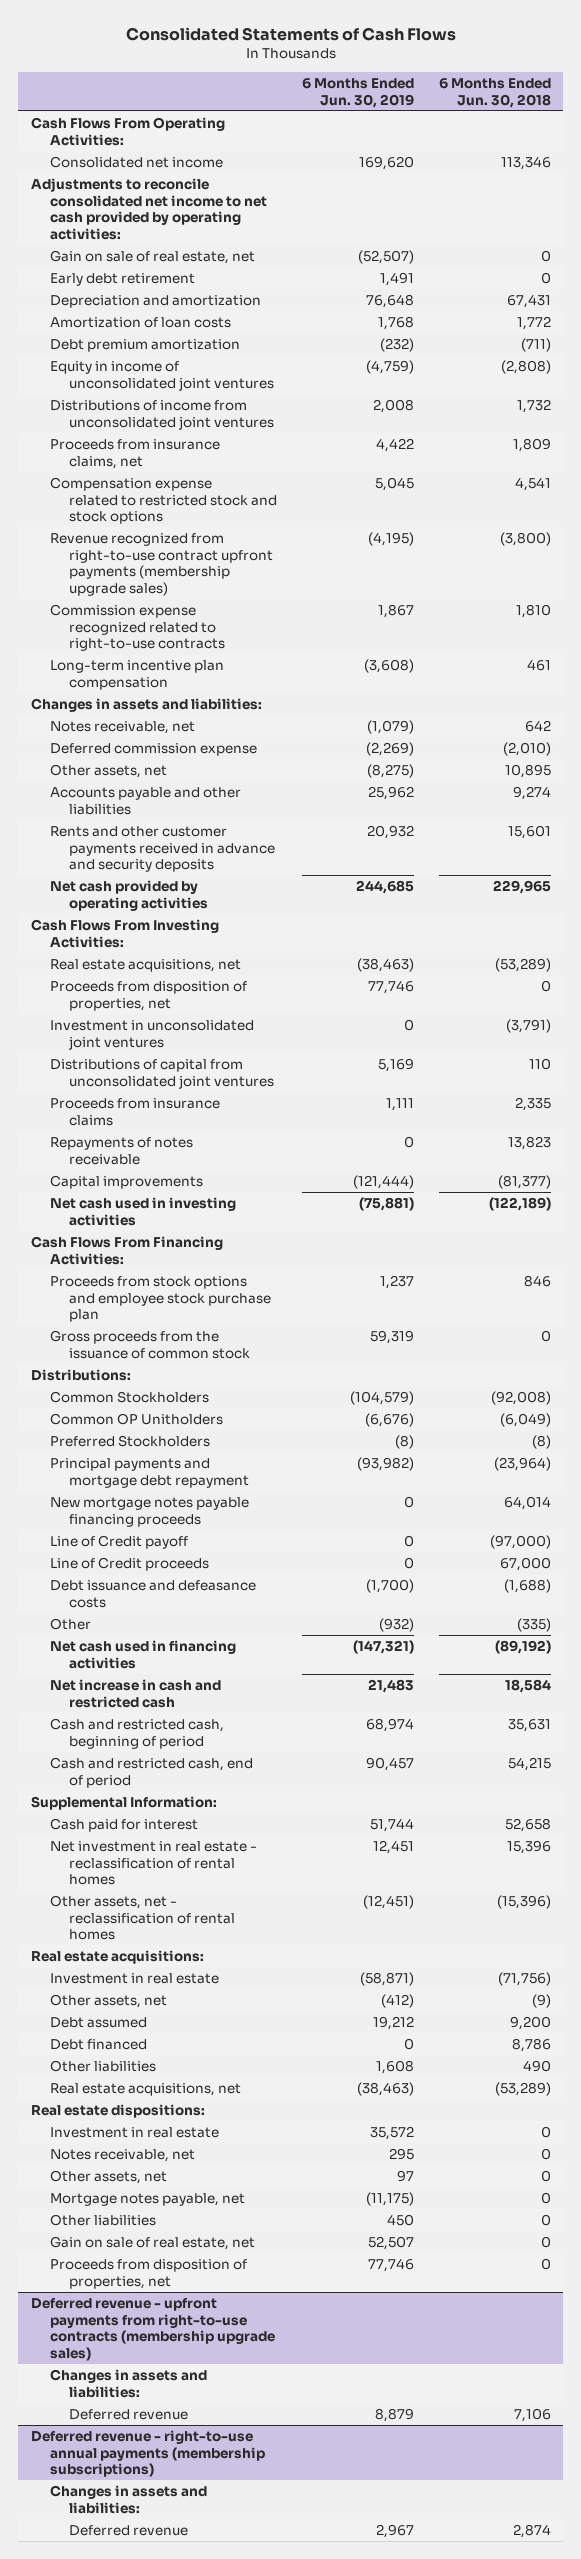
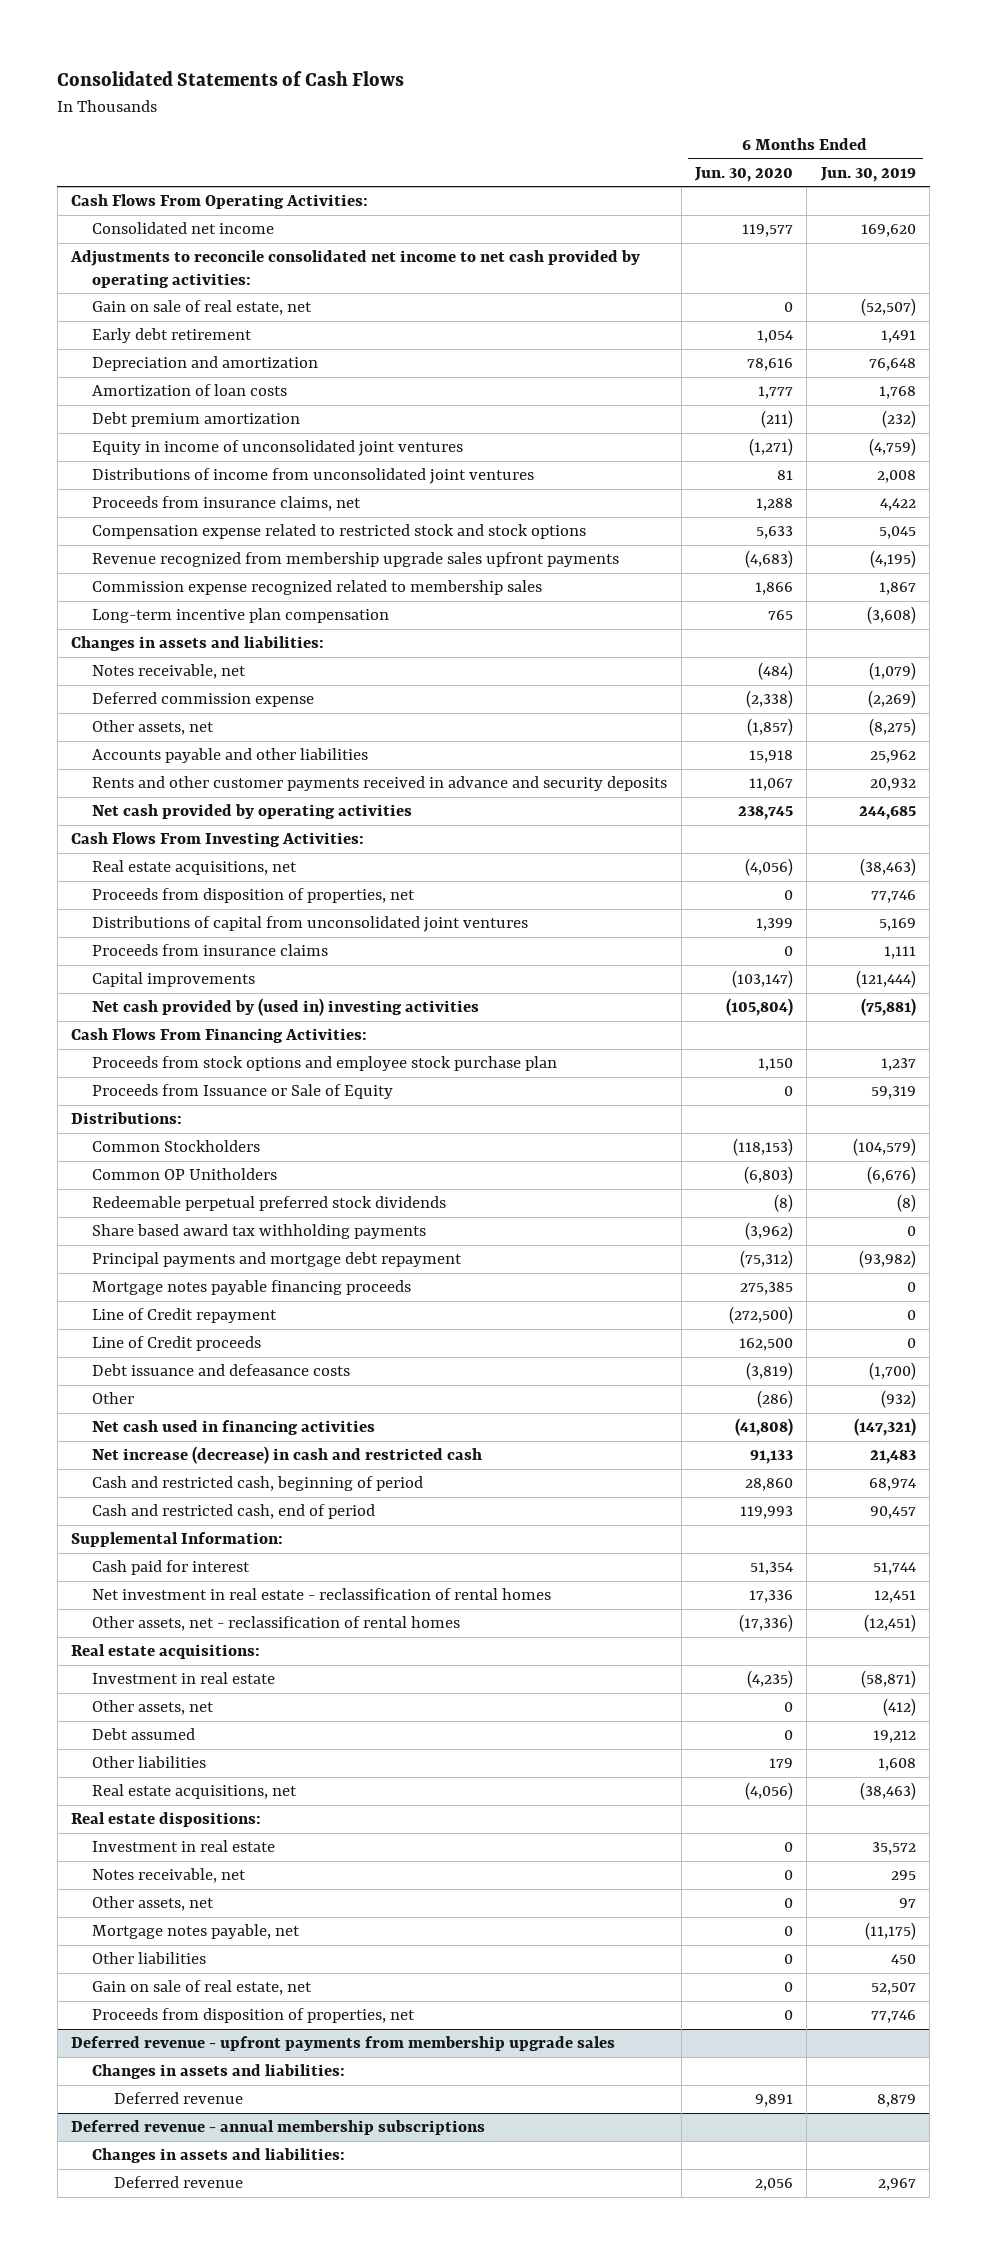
- | 6 Months Ended Jun. 30, 2019 | 6 Months Ended Jun. 30, 2018
+ | 6 Months Ended Jun. 30, 2020 | 6 Months Ended Jun. 30, 2019
- Revenue recognized from right-to-use contract upfront payments (membership upgrade sales) | (4,195) | (3,800)
- Commission expense recognized related to right-to-use contracts | 1,867 | 1,810
+ Revenue recognized from membership upgrade sales upfront payments | (4,683) | (4,195)
+ Commission expense recognized related to membership sales | 1,866 | 1,867
- Investment in unconsolidated joint ventures | 0 | (3,791)
- Repayments of notes receivable | 0 | 13,823
- Net cash used in investing activities | (75,881) | (122,189)
+ Net cash provided by (used in) investing activities | (105,804) | (75,881)
- Gross proceeds from the issuance of common stock | 59,319 | 0
+ Proceeds from Issuance or Sale of Equity | 0 | 59,319
- Preferred Stockholders | (8) | (8)
+ Redeemable perpetual preferred stock dividends | (8) | (8)
+ Share based award tax withholding payments | (3,962) | 0
- New mortgage notes payable financing proceeds | 0 | 64,014
- Line of Credit payoff | 0 | (97,000)
+ Mortgage notes payable financing proceeds | 275,385 | 0
+ Line of Credit repayment | (272,500) | 0
- Net increase in cash and restricted cash | 21,483 | 18,584
+ Net increase (decrease) in cash and restricted cash | 91,133 | 21,483
- Debt financed | 0 | 8,786
- Deferred revenue - upfront payments from right-to-use contracts (membership upgrade sales)
+ Deferred revenue - upfront payments from membership upgrade sales
- Deferred revenue - right-to-use annual payments (membership subscriptions)
+ Deferred revenue - annual membership subscriptions

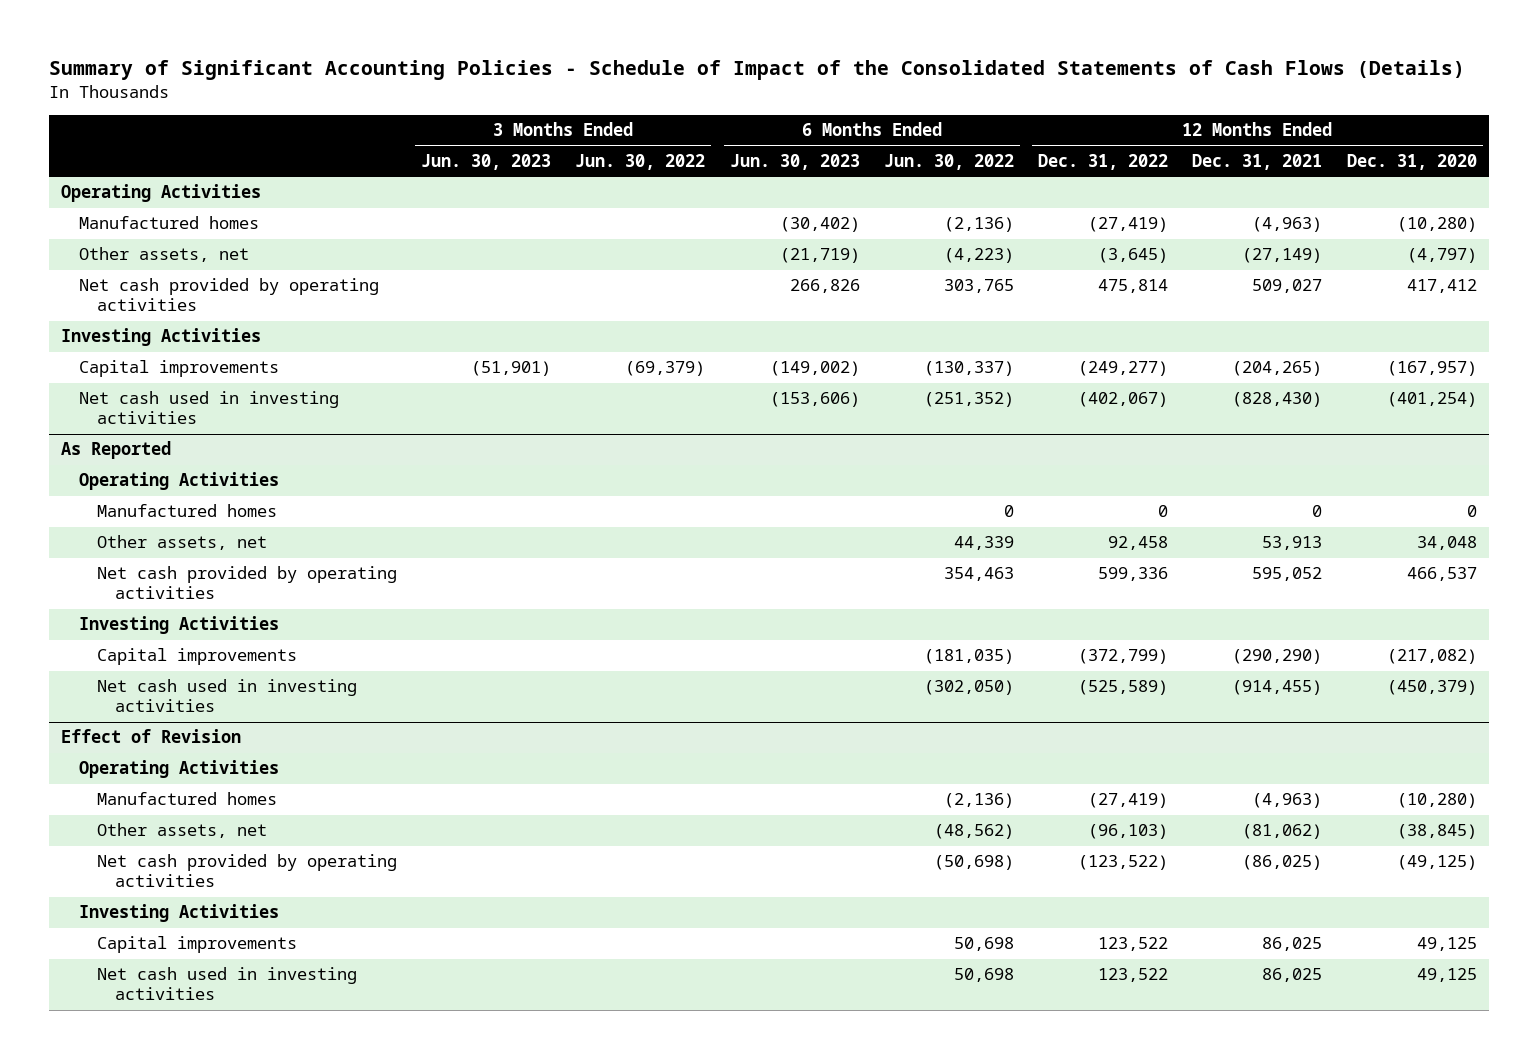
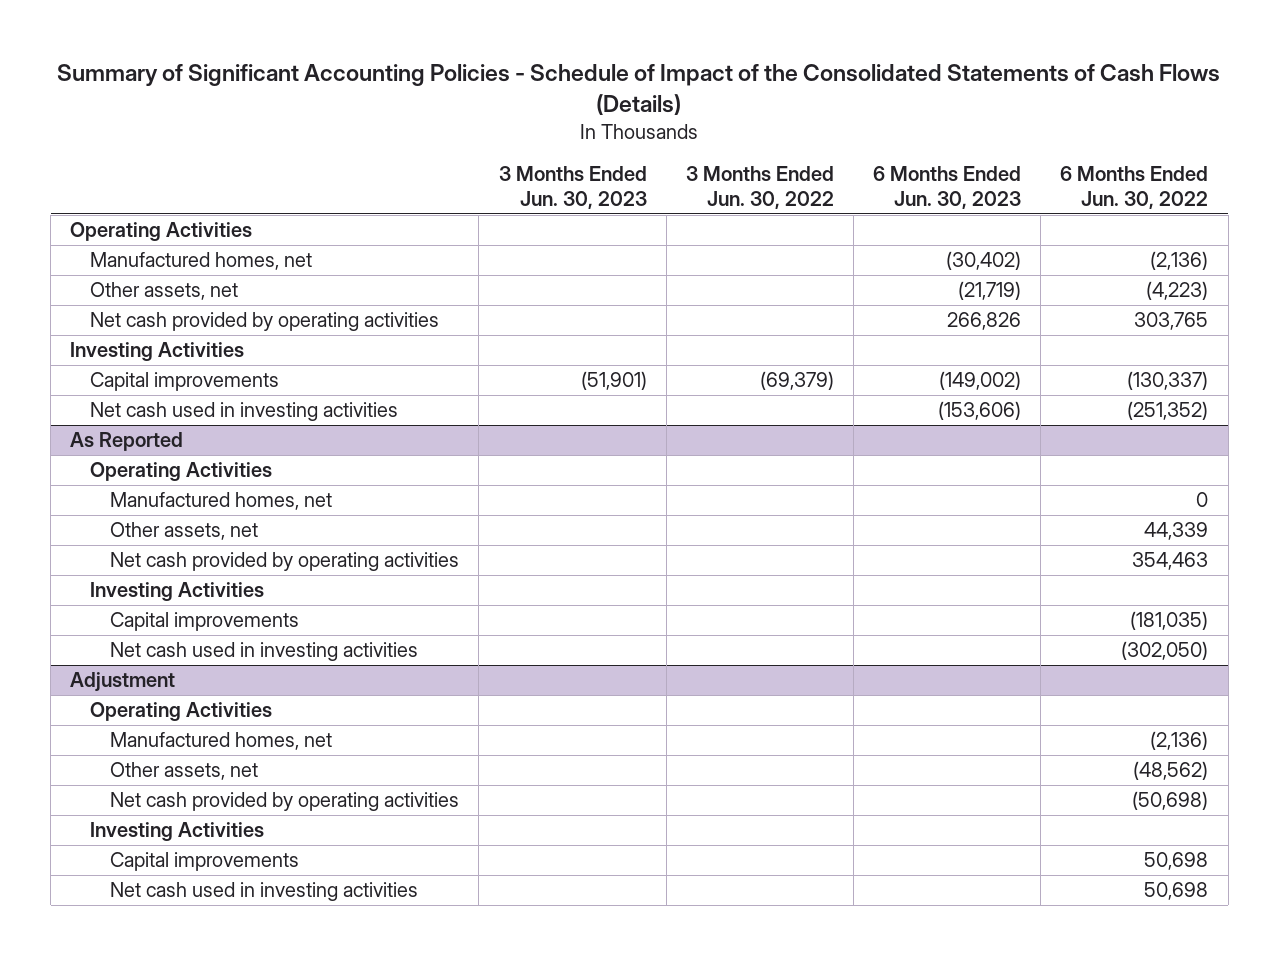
- | 3 Months Ended Jun. 30, 2023 | 3 Months Ended Jun. 30, 2022 | 6 Months Ended Jun. 30, 2023 | 6 Months Ended Jun. 30, 2022 | 12 Months Ended Dec. 31, 2022 | 12 Months Ended Dec. 31, 2021 | 12 Months Ended Dec. 31, 2020
+ | 3 Months Ended Jun. 30, 2023 | 3 Months Ended Jun. 30, 2022 | 6 Months Ended Jun. 30, 2023 | 6 Months Ended Jun. 30, 2022
- Manufactured homes | | | (30,402) | (2,136) | (27,419) | (4,963) | (10,280)
+ Manufactured homes, net | | | (30,402) | (2,136)
@ As Reported
- Manufactured homes | | | | 0 | 0 | 0 | 0
+ Manufactured homes, net | | | | 0
- Effect of Revision
+ Adjustment
- Manufactured homes | | | | (2,136) | (27,419) | (4,963) | (10,280)
+ Manufactured homes, net | | | | (2,136)

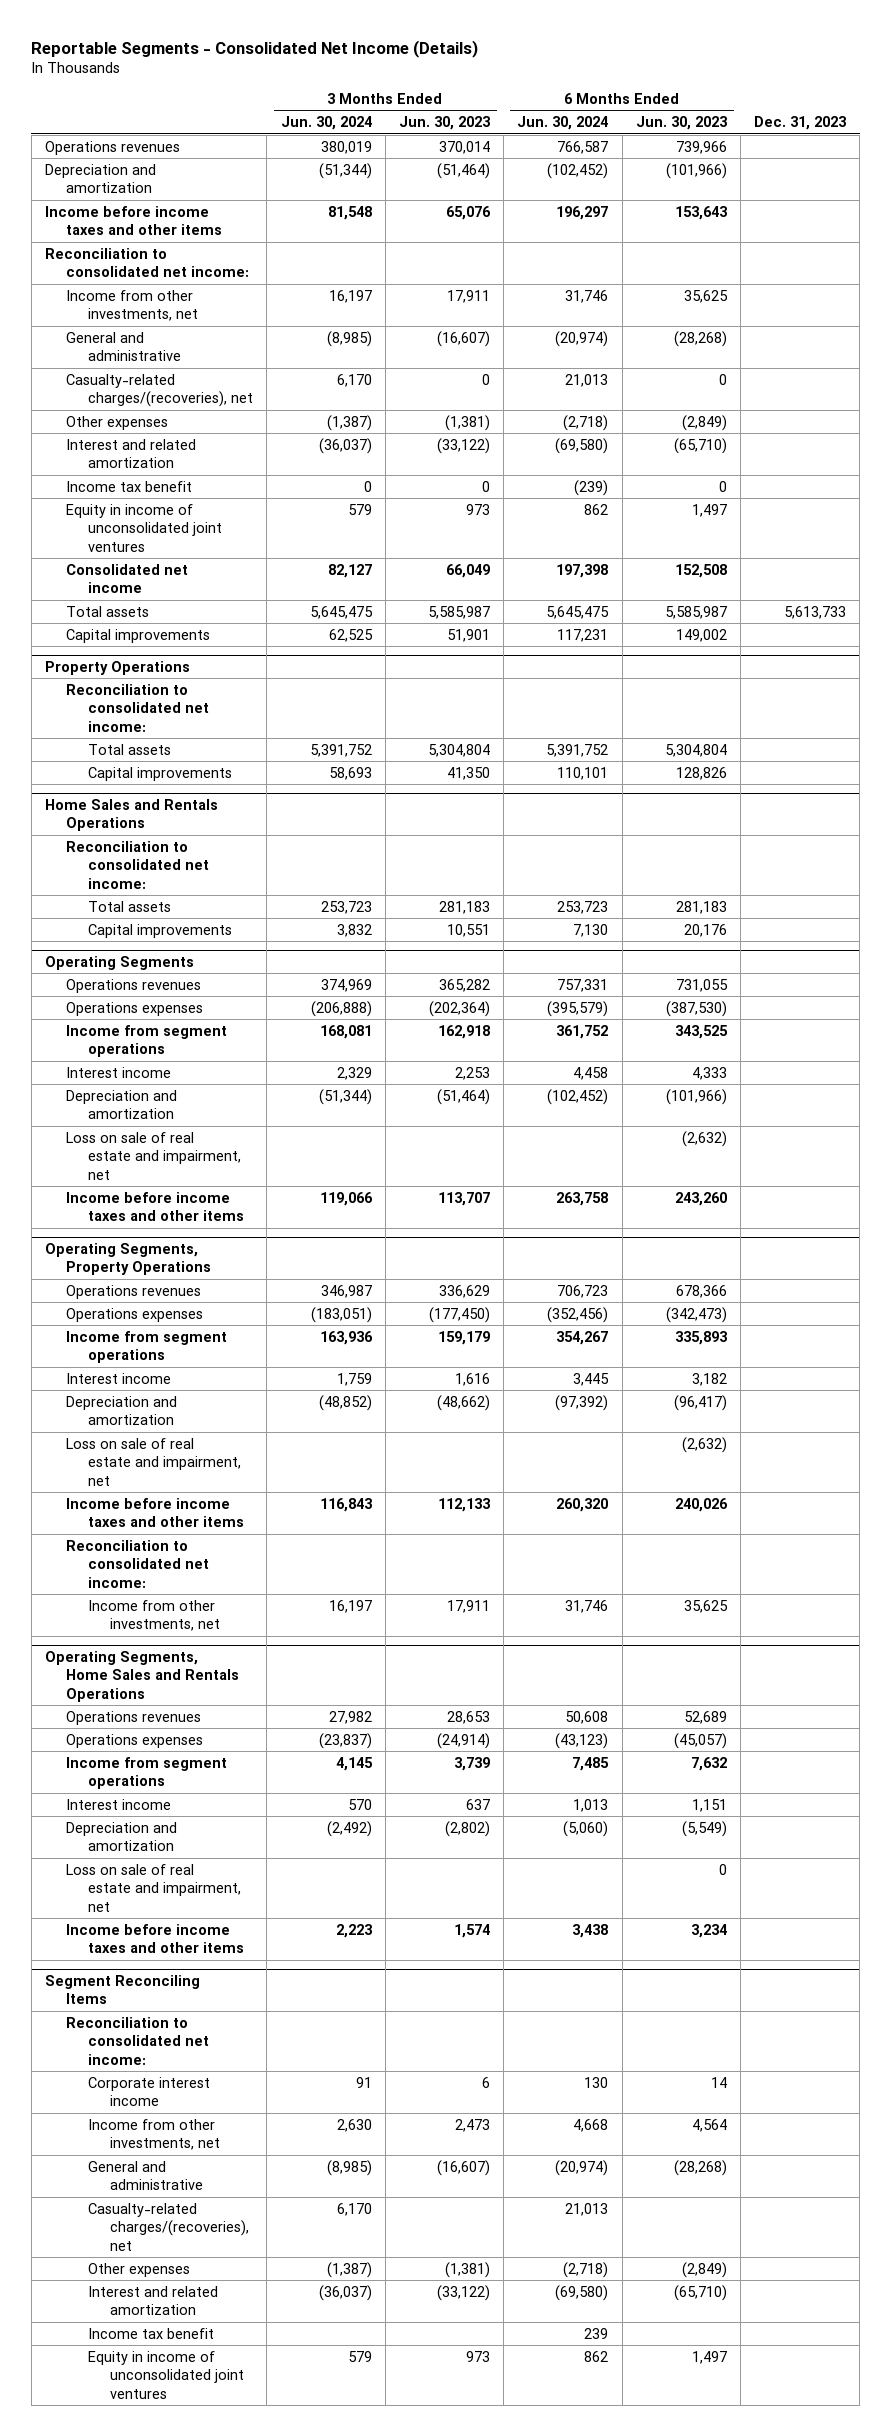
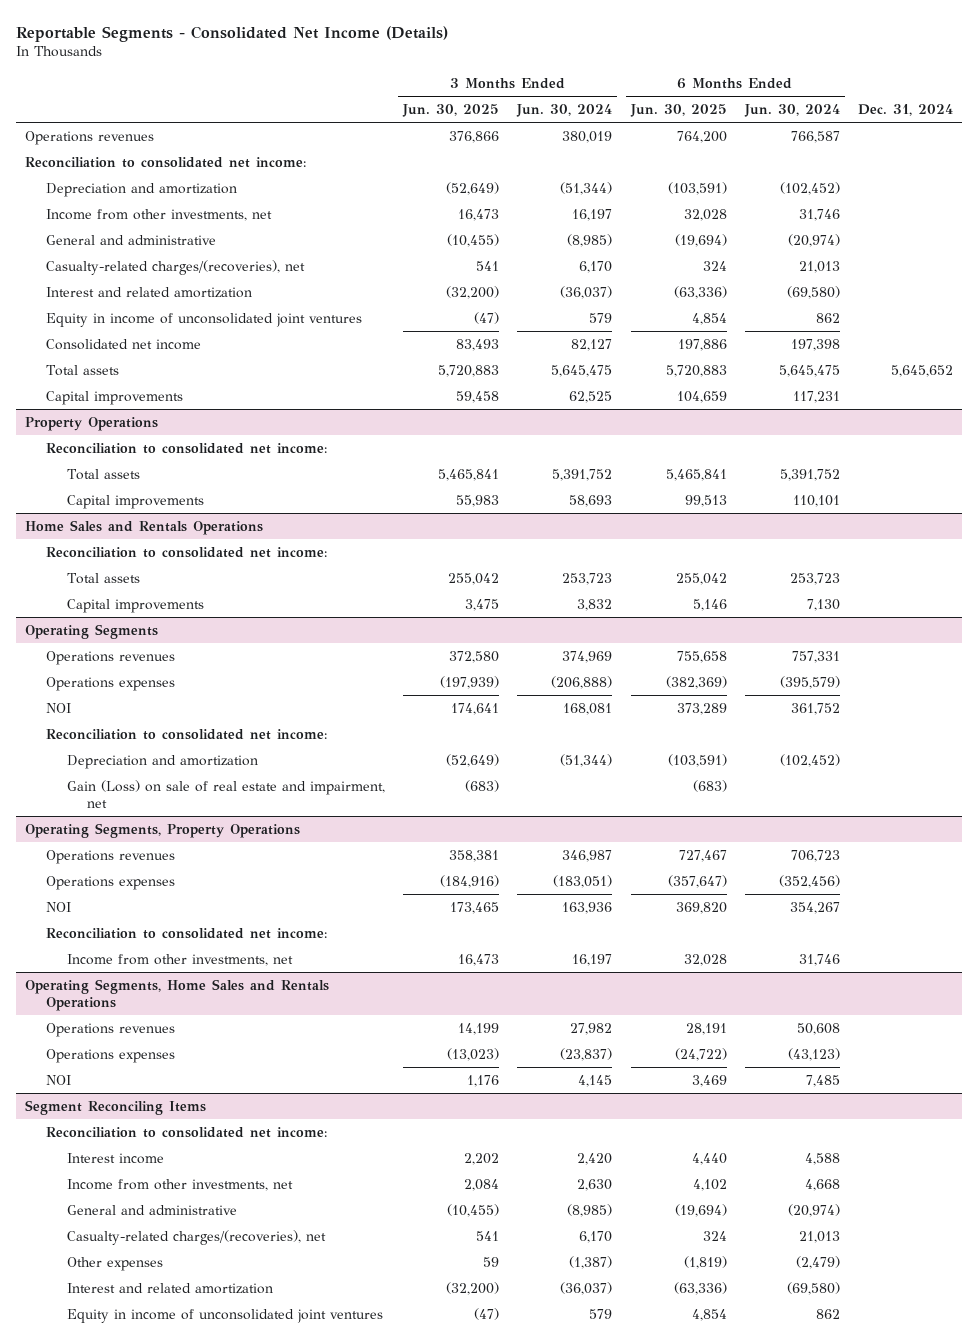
- | 3 Months Ended Jun. 30, 2024 | 3 Months Ended Jun. 30, 2023 | 6 Months Ended Jun. 30, 2024 | 6 Months Ended Jun. 30, 2023 | Dec. 31, 2023
+ | 3 Months Ended Jun. 30, 2025 | 3 Months Ended Jun. 30, 2024 | 6 Months Ended Jun. 30, 2025 | 6 Months Ended Jun. 30, 2024 | Dec. 31, 2024
- Income before income taxes and other items | 81,548 | 65,076 | 196,297 | 153,643 |
moved down: Depreciation and amortization | (52,649) | (51,344) | (103,591) | (102,452) |
- Other expenses | (1,387) | (1,381) | (2,718) | (2,849) |
- Income tax benefit | 0 | 0 | (239) | 0 |
@ Operating Segments
- Income from segment operations | 168,081 | 162,918 | 361,752 | 343,525 |
- Interest income | 2,329 | 2,253 | 4,458 | 4,333 |
+ NOI | 174,641 | 168,081 | 373,289 | 361,752 |
+ Reconciliation to consolidated net income:
- Loss on sale of real estate and impairment, net | | | | (2,632) |
- Income before income taxes and other items | 119,066 | 113,707 | 263,758 | 243,260 |
+ Gain (Loss) on sale of real estate and impairment, net | (683) | | (683) | |
@ Operating Segments, Property Operations
- Income from segment operations | 163,936 | 159,179 | 354,267 | 335,893 |
- Interest income | 1,759 | 1,616 | 3,445 | 3,182 |
- Depreciation and amortization | (48,852) | (48,662) | (97,392) | (96,417) |
- Loss on sale of real estate and impairment, net | | | | (2,632) |
- Income before income taxes and other items | 116,843 | 112,133 | 260,320 | 240,026 |
+ NOI | 173,465 | 163,936 | 369,820 | 354,267 |
@ Operating Segments, Home Sales and Rentals Operations
- Income from segment operations | 4,145 | 3,739 | 7,485 | 7,632 |
- Interest income | 570 | 637 | 1,013 | 1,151 |
- Depreciation and amortization | (2,492) | (2,802) | (5,060) | (5,549) |
- Loss on sale of real estate and impairment, net | | | | 0 |
- Income before income taxes and other items | 2,223 | 1,574 | 3,438 | 3,234 |
+ NOI | 1,176 | 4,145 | 3,469 | 7,485 |
@ Segment Reconciling Items
- Corporate interest income | 91 | 6 | 130 | 14 |
+ Interest income | 2,202 | 2,420 | 4,440 | 4,588 |
- Other expenses | (1,387) | (1,381) | (2,718) | (2,849) |
+ Other expenses | 59 | (1,387) | (1,819) | (2,479) |
- Income tax benefit | | | 239 | |

